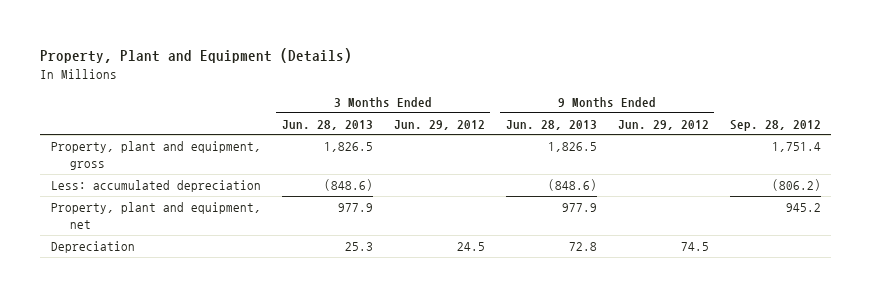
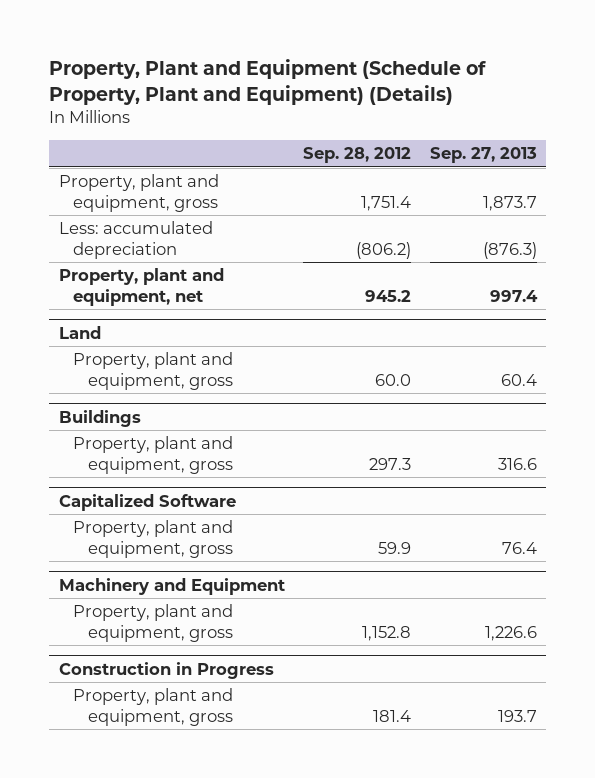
- Property, Plant and Equipment (Details)
+ Property, Plant and Equipment (Schedule of Property, Plant and Equipment) (Details)
- | 3 Months Ended Jun. 28, 2013 | 3 Months Ended Jun. 29, 2012 | 9 Months Ended Jun. 28, 2013 | 9 Months Ended Jun. 29, 2012 | Sep. 28, 2012
+ | Sep. 28, 2012 | Sep. 27, 2013
- Depreciation | 25.3 | 24.5 | 72.8 | 74.5 |
+ Land
+ Property, plant and equipment, gross | 60.0 | 60.4
+ Buildings
+ Property, plant and equipment, gross | 297.3 | 316.6
+ Capitalized Software
+ Property, plant and equipment, gross | 59.9 | 76.4
+ Machinery and Equipment
+ Property, plant and equipment, gross | 1,152.8 | 1,226.6
+ Construction in Progress
+ Property, plant and equipment, gross | 181.4 | 193.7

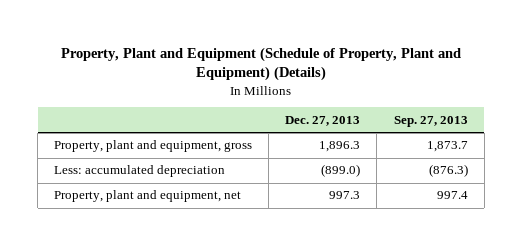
- | Sep. 28, 2012 | Sep. 27, 2013
+ | Dec. 27, 2013 | Sep. 27, 2013
- Land
- Property, plant and equipment, gross | 60.0 | 60.4
- Buildings
- Property, plant and equipment, gross | 297.3 | 316.6
- Capitalized Software
- Property, plant and equipment, gross | 59.9 | 76.4
- Machinery and Equipment
- Property, plant and equipment, gross | 1,152.8 | 1,226.6
- Construction in Progress
- Property, plant and equipment, gross | 181.4 | 193.7

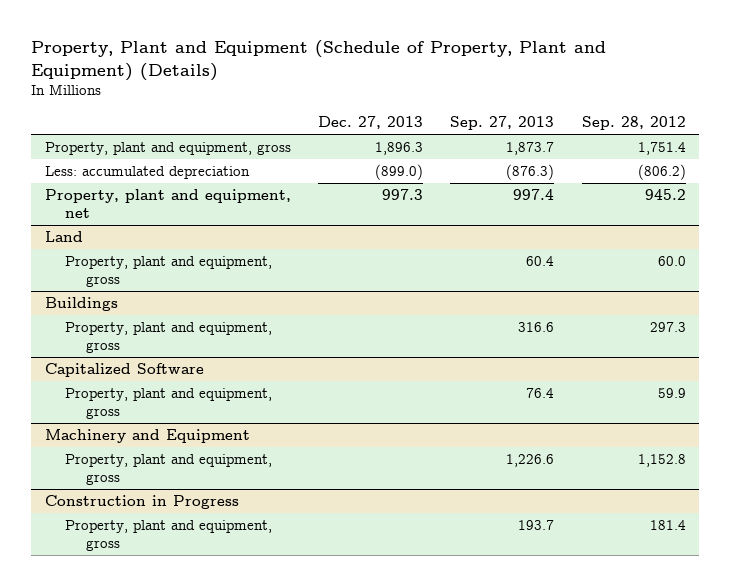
- | Dec. 27, 2013 | Sep. 27, 2013
+ | Dec. 27, 2013 | Sep. 27, 2013 | Sep. 28, 2012
+ Land
+ Property, plant and equipment, gross | | 60.4 | 60.0
+ Buildings
+ Property, plant and equipment, gross | | 316.6 | 297.3
+ Capitalized Software
+ Property, plant and equipment, gross | | 76.4 | 59.9
+ Machinery and Equipment
+ Property, plant and equipment, gross | | 1,226.6 | 1,152.8
+ Construction in Progress
+ Property, plant and equipment, gross | | 193.7 | 181.4

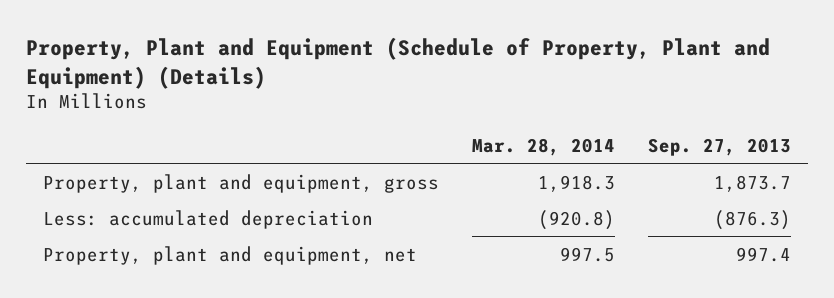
- | Dec. 27, 2013 | Sep. 27, 2013 | Sep. 28, 2012
+ | Mar. 28, 2014 | Sep. 27, 2013
- Land
- Property, plant and equipment, gross | | 60.4 | 60.0
- Buildings
- Property, plant and equipment, gross | | 316.6 | 297.3
- Capitalized Software
- Property, plant and equipment, gross | | 76.4 | 59.9
- Machinery and Equipment
- Property, plant and equipment, gross | | 1,226.6 | 1,152.8
- Construction in Progress
- Property, plant and equipment, gross | | 193.7 | 181.4

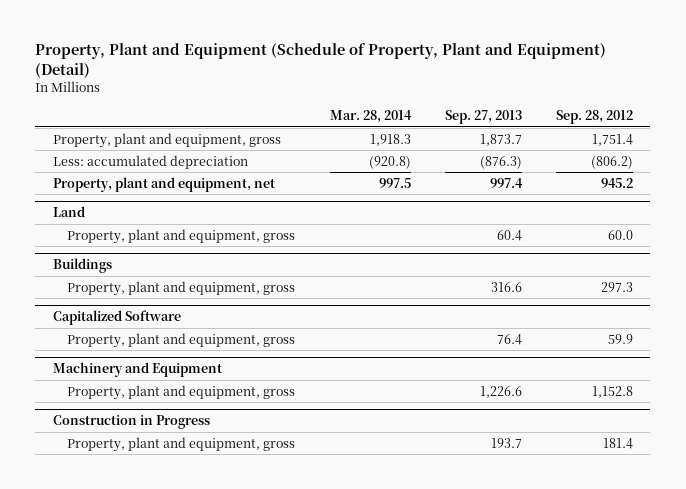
- Property, Plant and Equipment (Schedule of Property, Plant and Equipment) (Details)
+ Property, Plant and Equipment (Schedule of Property, Plant and Equipment) (Detail)
- | Mar. 28, 2014 | Sep. 27, 2013
+ | Mar. 28, 2014 | Sep. 27, 2013 | Sep. 28, 2012
+ Land
+ Property, plant and equipment, gross | | 60.4 | 60.0
+ Buildings
+ Property, plant and equipment, gross | | 316.6 | 297.3
+ Capitalized Software
+ Property, plant and equipment, gross | | 76.4 | 59.9
+ Machinery and Equipment
+ Property, plant and equipment, gross | | 1,226.6 | 1,152.8
+ Construction in Progress
+ Property, plant and equipment, gross | | 193.7 | 181.4

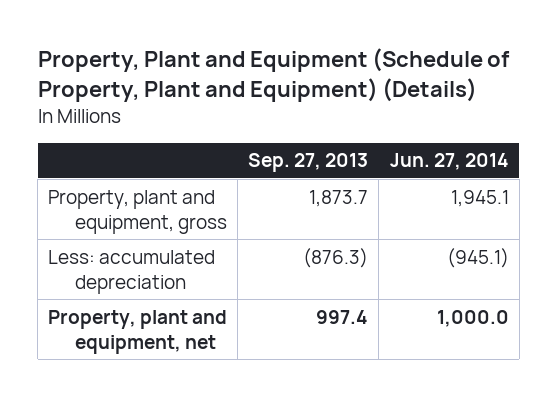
- Property, Plant and Equipment (Schedule of Property, Plant and Equipment) (Detail)
+ Property, Plant and Equipment (Schedule of Property, Plant and Equipment) (Details)
- | Mar. 28, 2014 | Sep. 27, 2013 | Sep. 28, 2012
+ | Sep. 27, 2013 | Jun. 27, 2014
- Land
- Property, plant and equipment, gross | | 60.4 | 60.0
- Buildings
- Property, plant and equipment, gross | | 316.6 | 297.3
- Capitalized Software
- Property, plant and equipment, gross | | 76.4 | 59.9
- Machinery and Equipment
- Property, plant and equipment, gross | | 1,226.6 | 1,152.8
- Construction in Progress
- Property, plant and equipment, gross | | 193.7 | 181.4

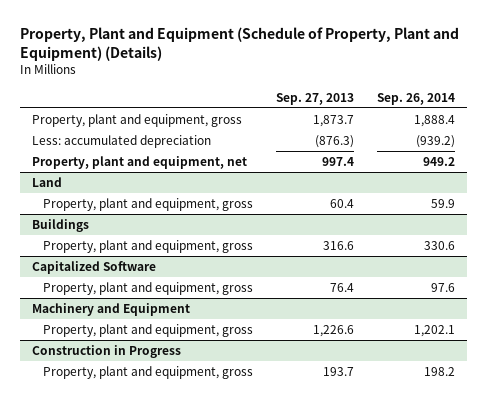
- | Sep. 27, 2013 | Jun. 27, 2014
+ | Sep. 27, 2013 | Sep. 26, 2014
+ Land
+ Property, plant and equipment, gross | 60.4 | 59.9
+ Buildings
+ Property, plant and equipment, gross | 316.6 | 330.6
+ Capitalized Software
+ Property, plant and equipment, gross | 76.4 | 97.6
+ Machinery and Equipment
+ Property, plant and equipment, gross | 1,226.6 | 1,202.1
+ Construction in Progress
+ Property, plant and equipment, gross | 193.7 | 198.2

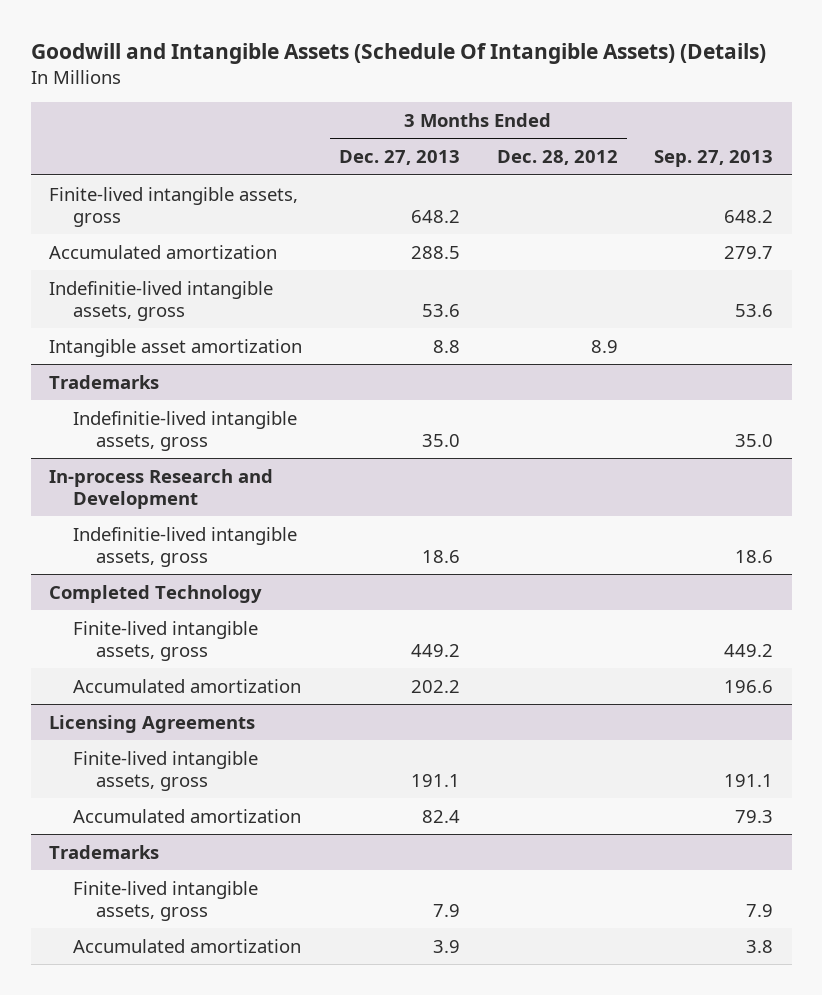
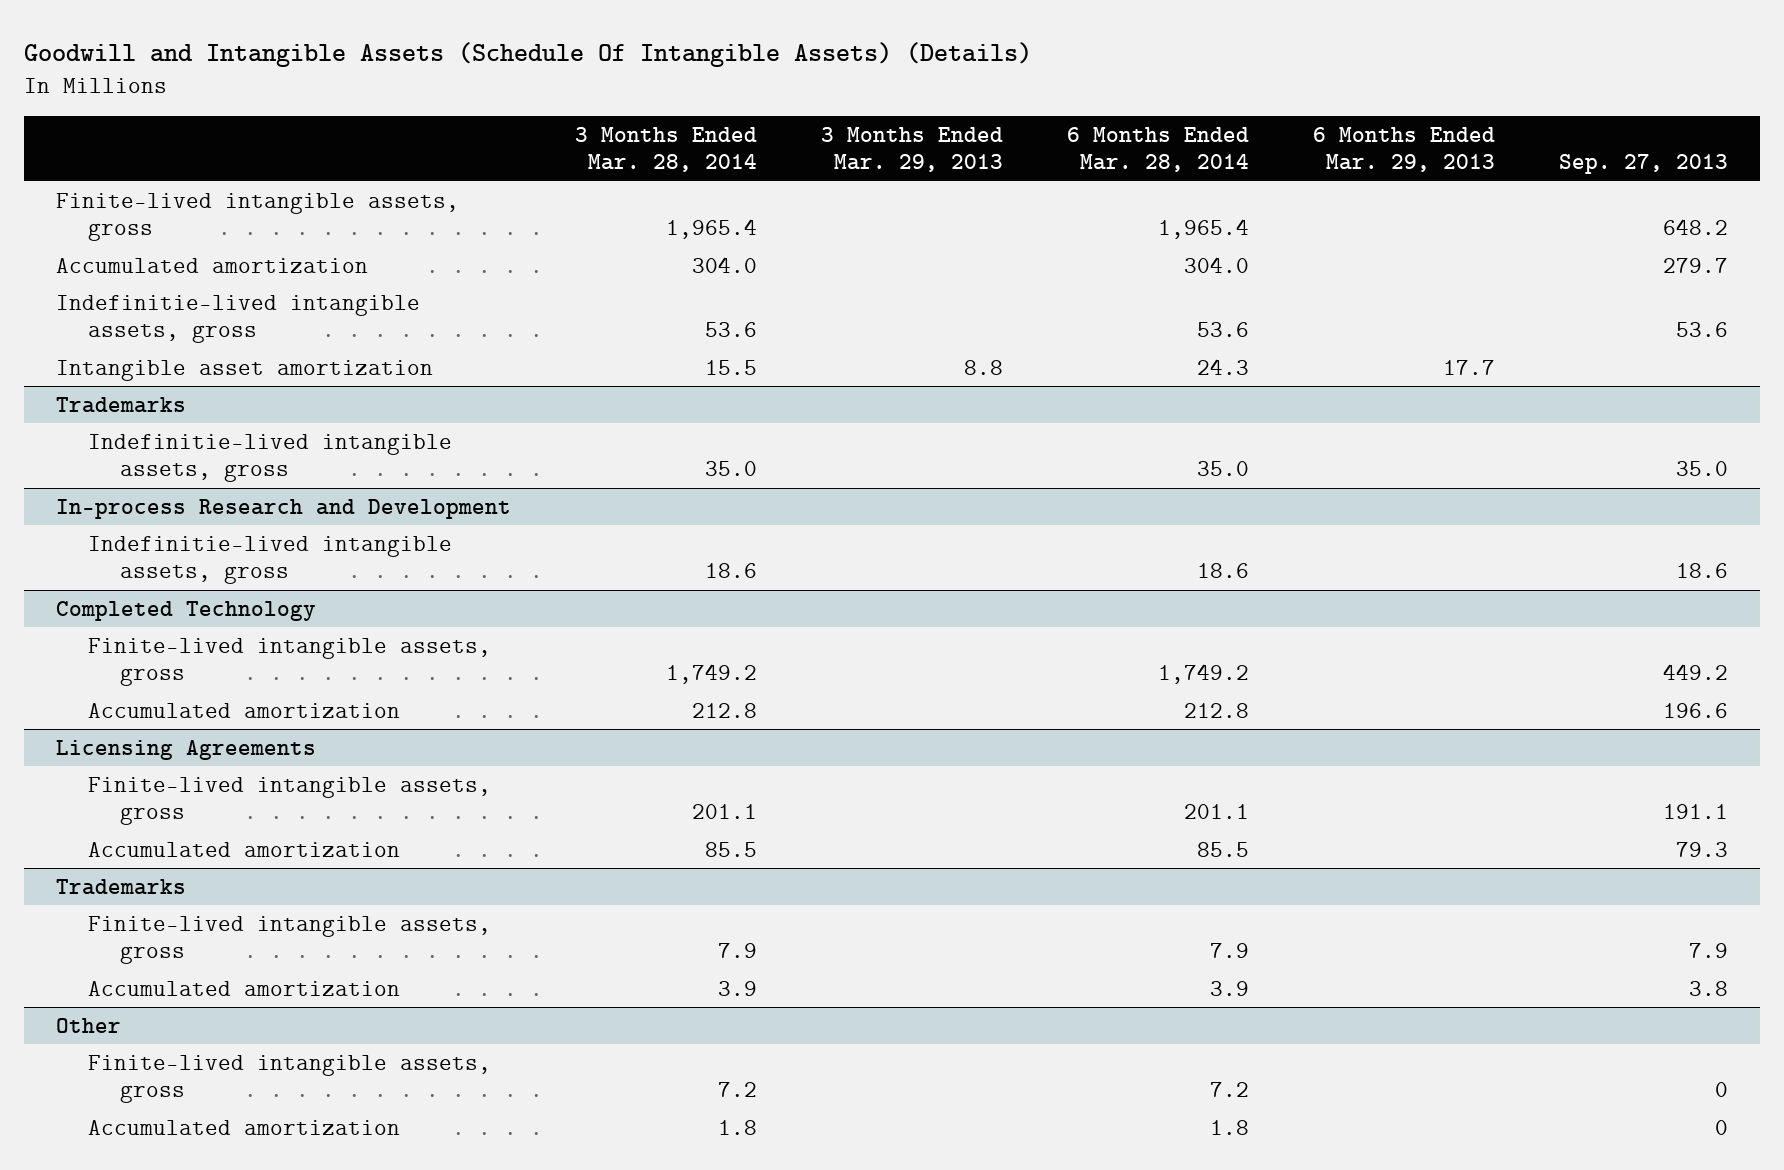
- | 3 Months Ended Dec. 27, 2013 | 3 Months Ended Dec. 28, 2012 | Sep. 27, 2013
+ | 3 Months Ended Mar. 28, 2014 | 3 Months Ended Mar. 29, 2013 | 6 Months Ended Mar. 28, 2014 | 6 Months Ended Mar. 29, 2013 | Sep. 27, 2013
+ Other
+ Finite-lived intangible assets, gross | 7.2 | | 7.2 | | 0
+ Accumulated amortization | 1.8 | | 1.8 | | 0

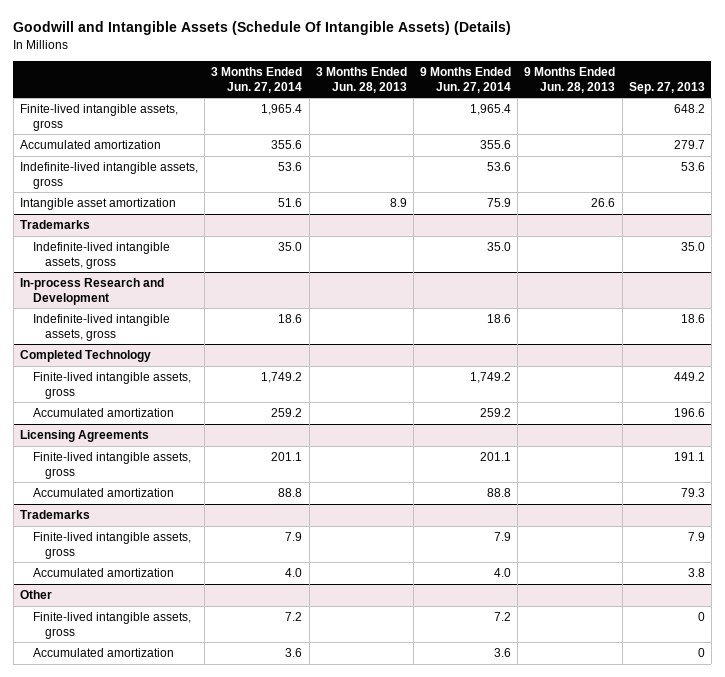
- | 3 Months Ended Mar. 28, 2014 | 3 Months Ended Mar. 29, 2013 | 6 Months Ended Mar. 28, 2014 | 6 Months Ended Mar. 29, 2013 | Sep. 27, 2013
+ | 3 Months Ended Jun. 27, 2014 | 3 Months Ended Jun. 28, 2013 | 9 Months Ended Jun. 27, 2014 | 9 Months Ended Jun. 28, 2013 | Sep. 27, 2013
- Indefinitie-lived intangible assets, gross | 53.6 | | 53.6 | | 53.6
+ Indefinite-lived intangible assets, gross | 53.6 | | 53.6 | | 53.6
@ Trademarks
- Indefinitie-lived intangible assets, gross | 35.0 | | 35.0 | | 35.0
+ Indefinite-lived intangible assets, gross | 35.0 | | 35.0 | | 35.0
@ In-process Research and Development
- Indefinitie-lived intangible assets, gross | 18.6 | | 18.6 | | 18.6
+ Indefinite-lived intangible assets, gross | 18.6 | | 18.6 | | 18.6

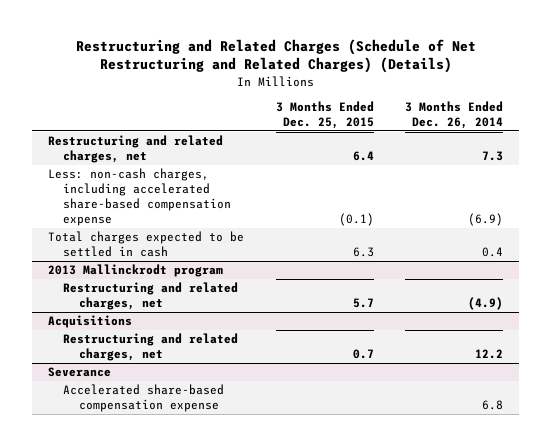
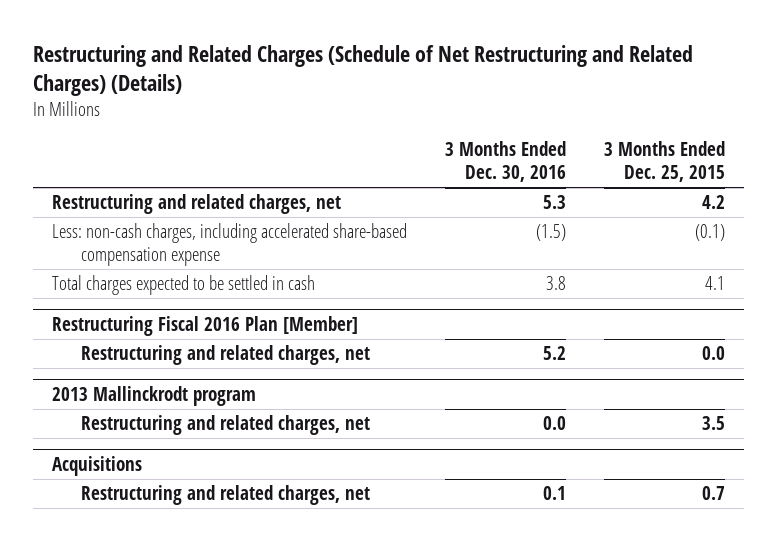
- | 3 Months Ended Dec. 25, 2015 | 3 Months Ended Dec. 26, 2014
+ | 3 Months Ended Dec. 30, 2016 | 3 Months Ended Dec. 25, 2015
- Restructuring and related charges, net | 6.4 | 7.3
+ Restructuring and related charges, net | 5.3 | 4.2
- Total charges expected to be settled in cash | 6.3 | 0.4
+ Total charges expected to be settled in cash | 3.8 | 4.1
+ Restructuring Fiscal 2016 Plan [Member]
+ Restructuring and related charges, net | 5.2 | 0.0
@ 2013 Mallinckrodt program
- Restructuring and related charges, net | 5.7 | (4.9)
+ Restructuring and related charges, net | 0.0 | 3.5
- Severance
- Accelerated share-based compensation expense | | 6.8

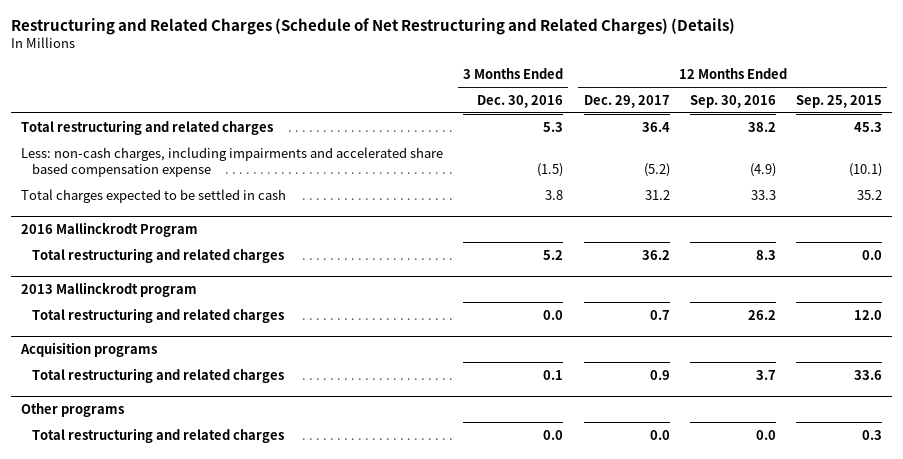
- | 3 Months Ended Dec. 30, 2016 | 3 Months Ended Dec. 25, 2015
+ | 3 Months Ended Dec. 30, 2016 | 12 Months Ended Dec. 29, 2017 | 12 Months Ended Sep. 30, 2016 | 12 Months Ended Sep. 25, 2015
- Restructuring and related charges, net | 5.3 | 4.2
- Less: non-cash charges, including accelerated share-based compensation expense | (1.5) | (0.1)
+ Total restructuring and related charges | 5.3 | 36.4 | 38.2 | 45.3
+ Less: non-cash charges, including impairments and accelerated share based compensation expense | (1.5) | (5.2) | (4.9) | (10.1)
- Restructuring Fiscal 2016 Plan [Member]
- Restructuring and related charges, net | 5.2 | 0.0
+ 2016 Mallinckrodt Program
+ Total restructuring and related charges | 5.2 | 36.2 | 8.3 | 0.0
@ 2013 Mallinckrodt program
- Restructuring and related charges, net | 0.0 | 3.5
- Acquisitions
- Restructuring and related charges, net | 0.1 | 0.7
@ 2013 Mallinckrodt program
+ Total restructuring and related charges | 0.0 | 0.7 | 26.2 | 12.0
+ Acquisition programs
+ Total restructuring and related charges | 0.1 | 0.9 | 3.7 | 33.6
+ Other programs
+ Total restructuring and related charges | 0.0 | 0.0 | 0.0 | 0.3

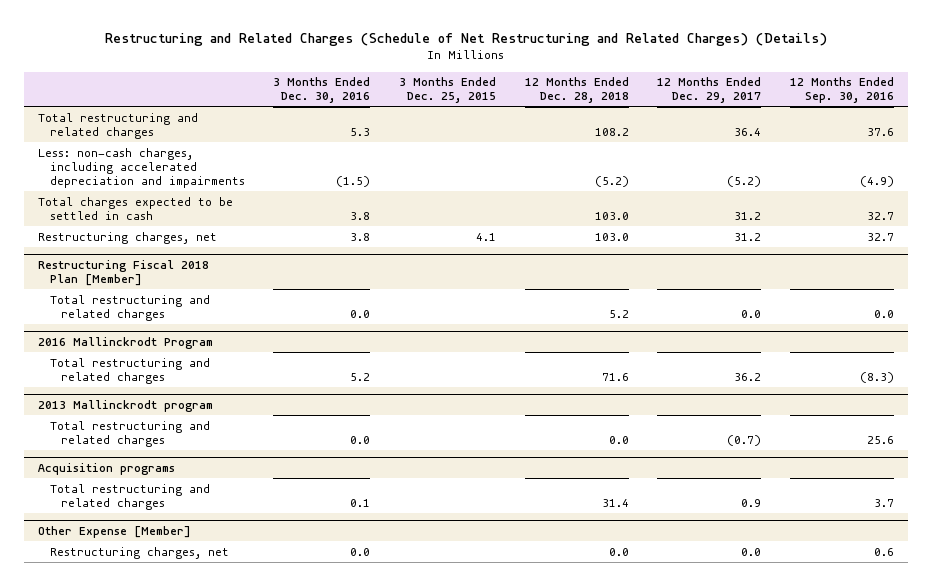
- | 3 Months Ended Dec. 30, 2016 | 12 Months Ended Dec. 29, 2017 | 12 Months Ended Sep. 30, 2016 | 12 Months Ended Sep. 25, 2015
+ | 3 Months Ended Dec. 30, 2016 | 3 Months Ended Dec. 25, 2015 | 12 Months Ended Dec. 28, 2018 | 12 Months Ended Dec. 29, 2017 | 12 Months Ended Sep. 30, 2016
- Total restructuring and related charges | 5.3 | 36.4 | 38.2 | 45.3
- Less: non-cash charges, including impairments and accelerated share based compensation expense | (1.5) | (5.2) | (4.9) | (10.1)
- Total charges expected to be settled in cash | 3.8 | 31.2 | 33.3 | 35.2
+ Total restructuring and related charges | 5.3 | | 108.2 | 36.4 | 37.6
+ Less: non-cash charges, including accelerated depreciation and impairments | (1.5) | | (5.2) | (5.2) | (4.9)
+ Total charges expected to be settled in cash | 3.8 | | 103.0 | 31.2 | 32.7
+ Restructuring charges, net | 3.8 | 4.1 | 103.0 | 31.2 | 32.7
+ Restructuring Fiscal 2018 Plan [Member]
+ Total restructuring and related charges | 0.0 | | 5.2 | 0.0 | 0.0
@ 2016 Mallinckrodt Program
- Total restructuring and related charges | 5.2 | 36.2 | 8.3 | 0.0
+ Total restructuring and related charges | 5.2 | | 71.6 | 36.2 | (8.3)
@ 2013 Mallinckrodt program
- Total restructuring and related charges | 0.0 | 0.7 | 26.2 | 12.0
+ Total restructuring and related charges | 0.0 | | 0.0 | (0.7) | 25.6
- Other programs
- Total restructuring and related charges | 0.0 | 0.0 | 0.0 | 0.3
+ Other Expense [Member]
+ Restructuring charges, net | 0.0 | | 0.0 | 0.0 | 0.6

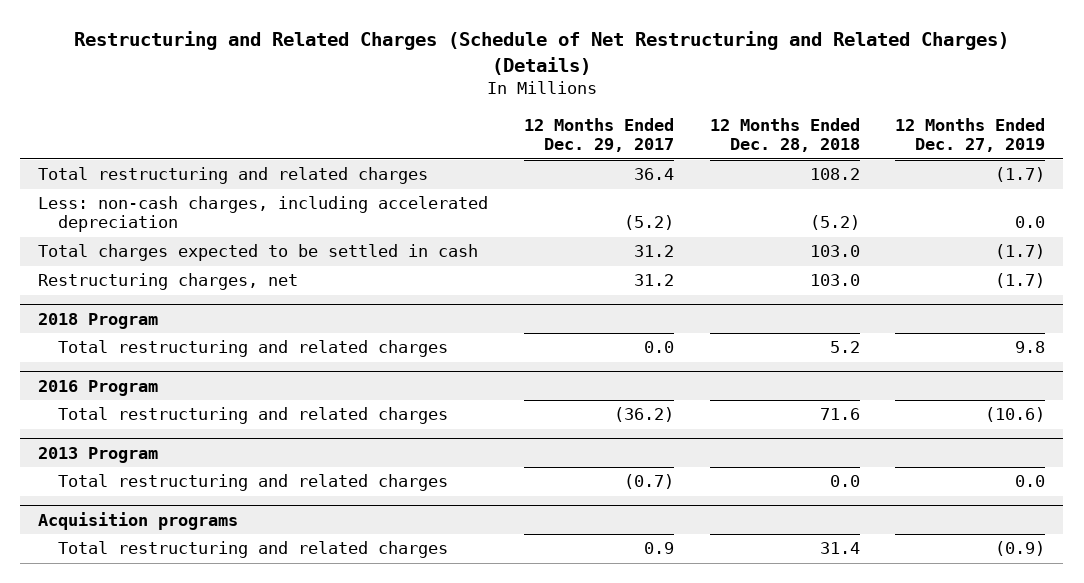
- | 3 Months Ended Dec. 30, 2016 | 3 Months Ended Dec. 25, 2015 | 12 Months Ended Dec. 28, 2018 | 12 Months Ended Dec. 29, 2017 | 12 Months Ended Sep. 30, 2016
+ | 12 Months Ended Dec. 29, 2017 | 12 Months Ended Dec. 28, 2018 | 12 Months Ended Dec. 27, 2019
- Less: non-cash charges, including accelerated depreciation and impairments | (1.5) | | (5.2) | (5.2) | (4.9)
+ Less: non-cash charges, including accelerated depreciation | (5.2) | (5.2) | 0.0
- Restructuring Fiscal 2018 Plan [Member]
+ 2018 Program
- 2016 Mallinckrodt Program
- Total restructuring and related charges | 5.2 | | 71.6 | 36.2 | (8.3)
- 2013 Mallinckrodt program
+ 2016 Program
+ Total restructuring and related charges | (36.2) | 71.6 | (10.6)
+ 2013 Program
- Other Expense [Member]
- Restructuring charges, net | 0.0 | | 0.0 | 0.0 | 0.6

